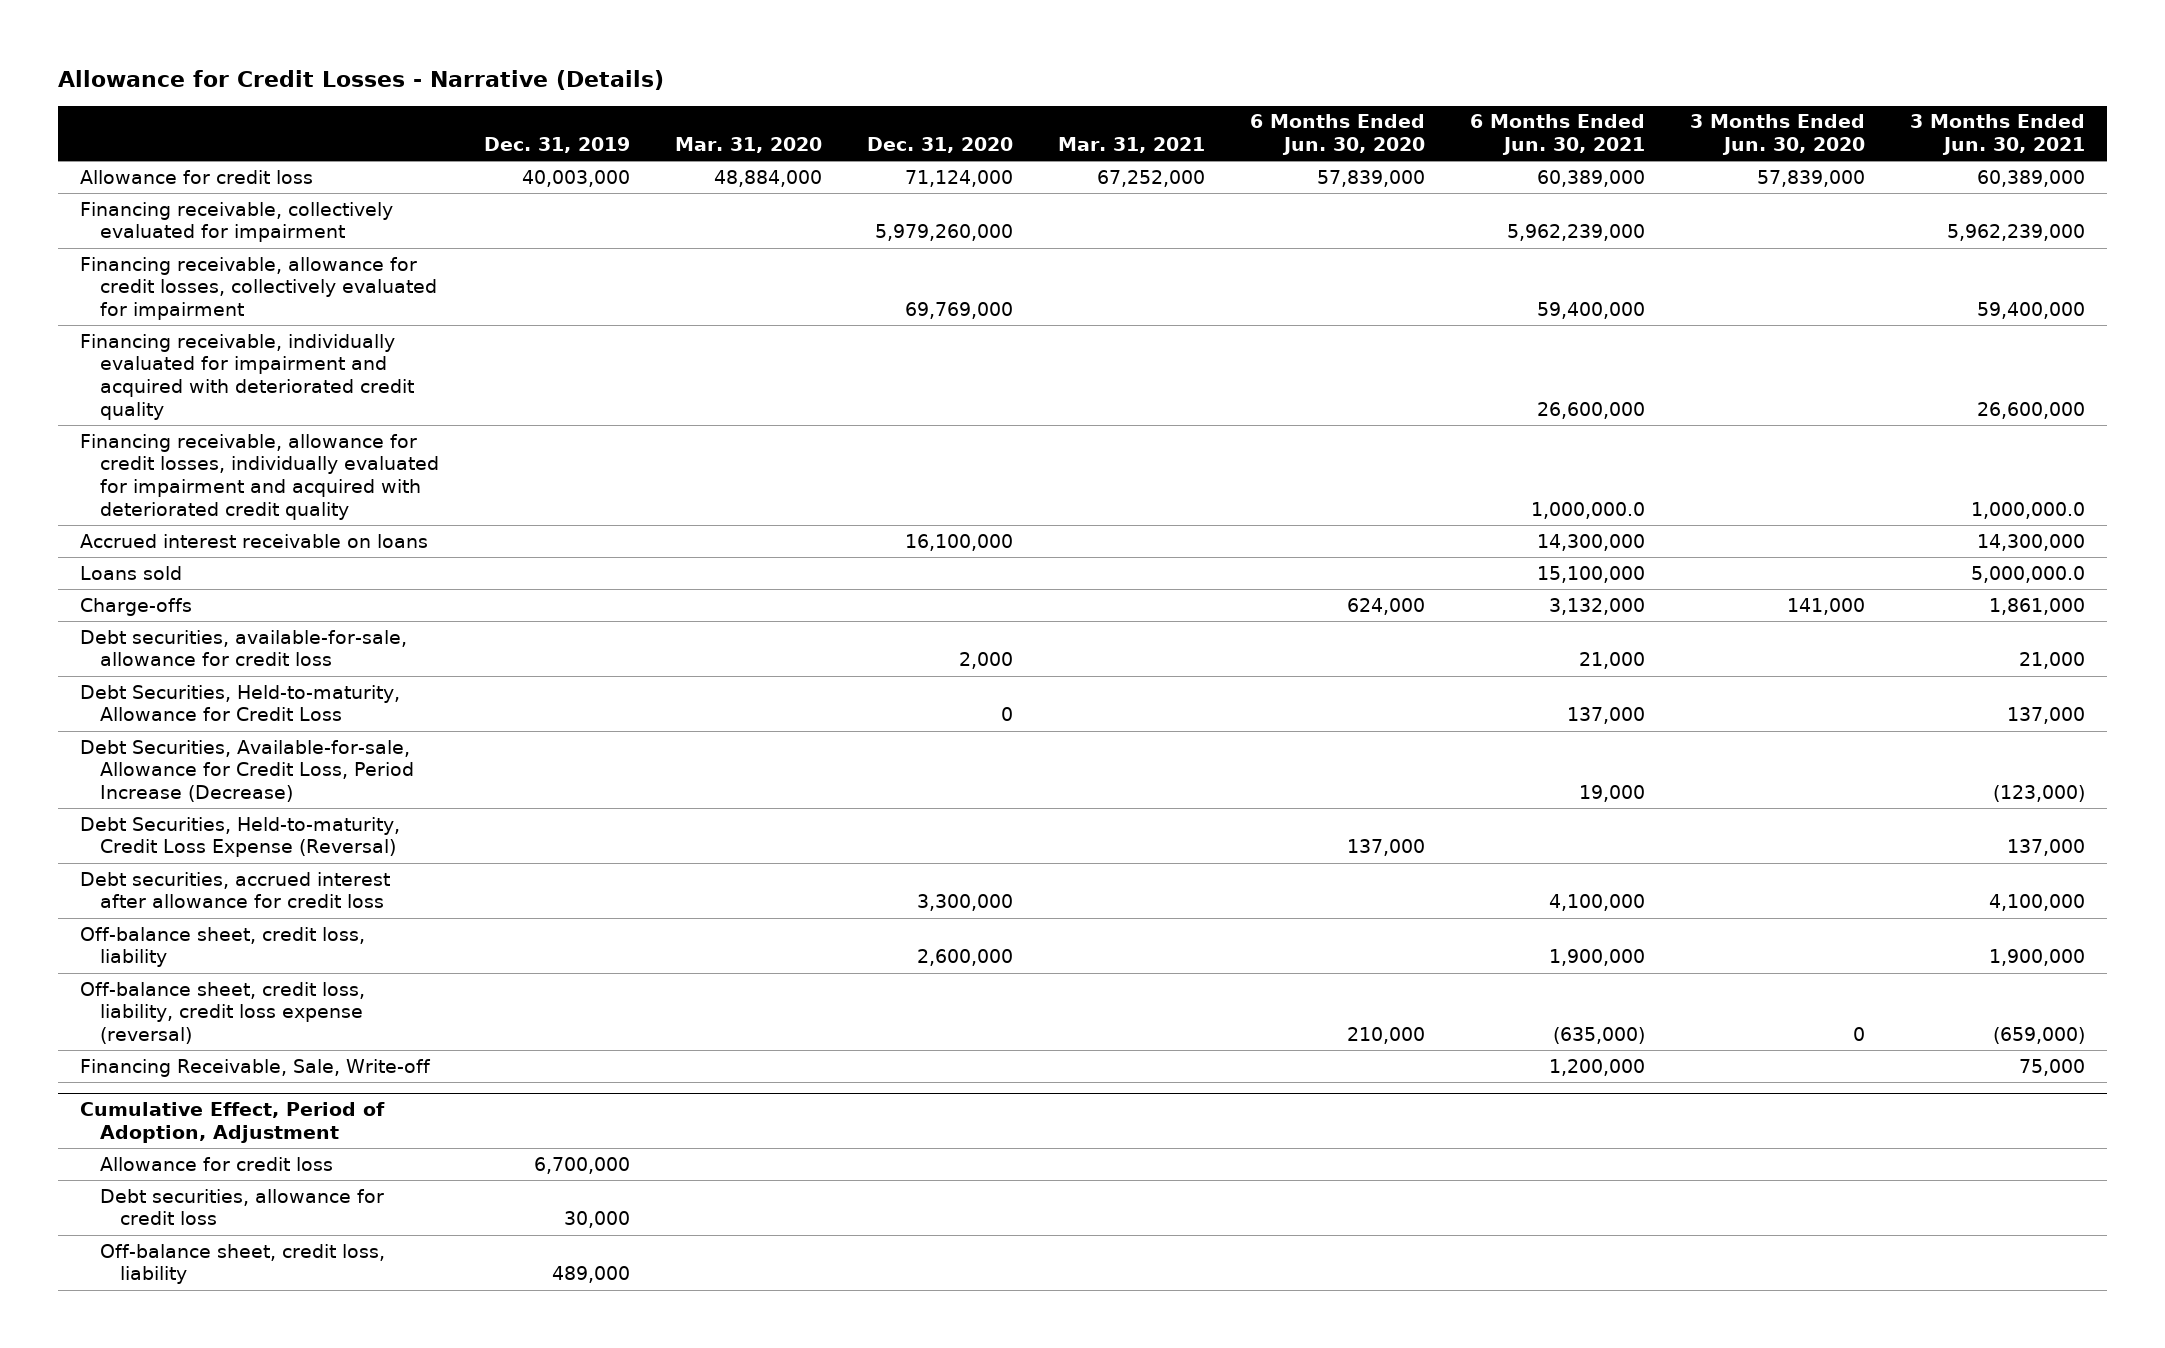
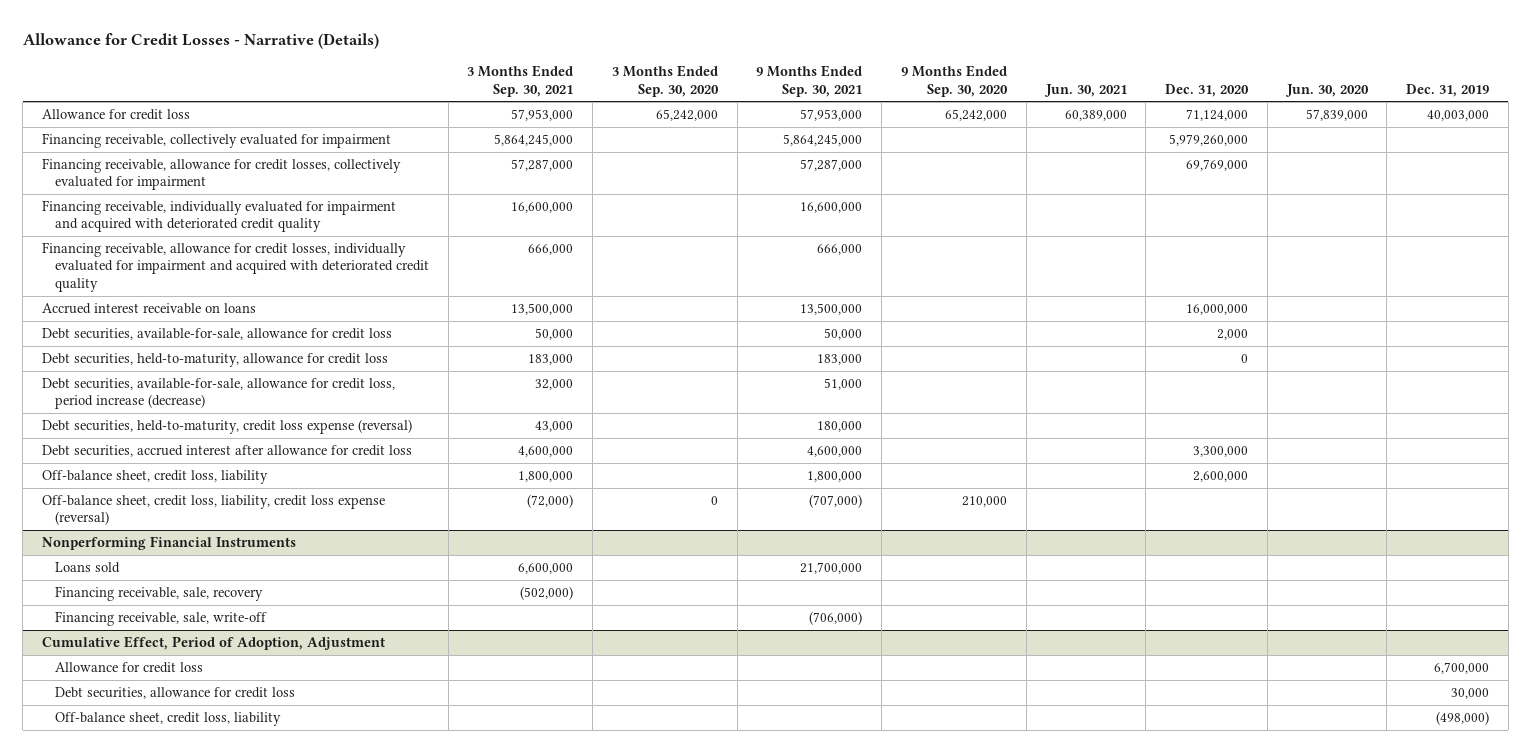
- | Dec. 31, 2019 | Mar. 31, 2020 | Dec. 31, 2020 | Mar. 31, 2021 | 6 Months Ended Jun. 30, 2020 | 6 Months Ended Jun. 30, 2021 | 3 Months Ended Jun. 30, 2020 | 3 Months Ended Jun. 30, 2021
+ | 3 Months Ended Sep. 30, 2021 | 3 Months Ended Sep. 30, 2020 | 9 Months Ended Sep. 30, 2021 | 9 Months Ended Sep. 30, 2020 | Jun. 30, 2021 | Dec. 31, 2020 | Jun. 30, 2020 | Dec. 31, 2019
- Accrued interest receivable on loans | | | 16,100,000 | | | 14,300,000 | | 14,300,000
- Loans sold | | | | | | 15,100,000 | | 5,000,000.0
- Charge-offs | | | | | 624,000 | 3,132,000 | 141,000 | 1,861,000
+ Accrued interest receivable on loans | 13,500,000 | | 13,500,000 | | | 16,000,000 | |
- Debt Securities, Held-to-maturity, Allowance for Credit Loss | | | 0 | | | 137,000 | | 137,000
- Debt Securities, Available-for-sale, Allowance for Credit Loss, Period Increase (Decrease) | | | | | | 19,000 | | (123,000)
- Debt Securities, Held-to-maturity, Credit Loss Expense (Reversal) | | | | | 137,000 | | | 137,000
+ Debt securities, held-to-maturity, allowance for credit loss | 183,000 | | 183,000 | | | 0 | |
+ Debt securities, available-for-sale, allowance for credit loss, period increase (decrease) | 32,000 | | 51,000 | | | | |
+ Debt securities, held-to-maturity, credit loss expense (reversal) | 43,000 | | 180,000 | | | | |
- Financing Receivable, Sale, Write-off | | | | | | 1,200,000 | | 75,000
+ Nonperforming Financial Instruments
+ Loans sold | 6,600,000 | | 21,700,000 | | | | |
+ Financing receivable, sale, recovery | (502,000) | | | | | | |
+ Financing receivable, sale, write-off | | | (706,000) | | | | |
@ Cumulative Effect, Period of Adoption, Adjustment
- Off-balance sheet, credit loss, liability | 489,000 | | | | | | |
+ Off-balance sheet, credit loss, liability | | | | | | | | (498,000)

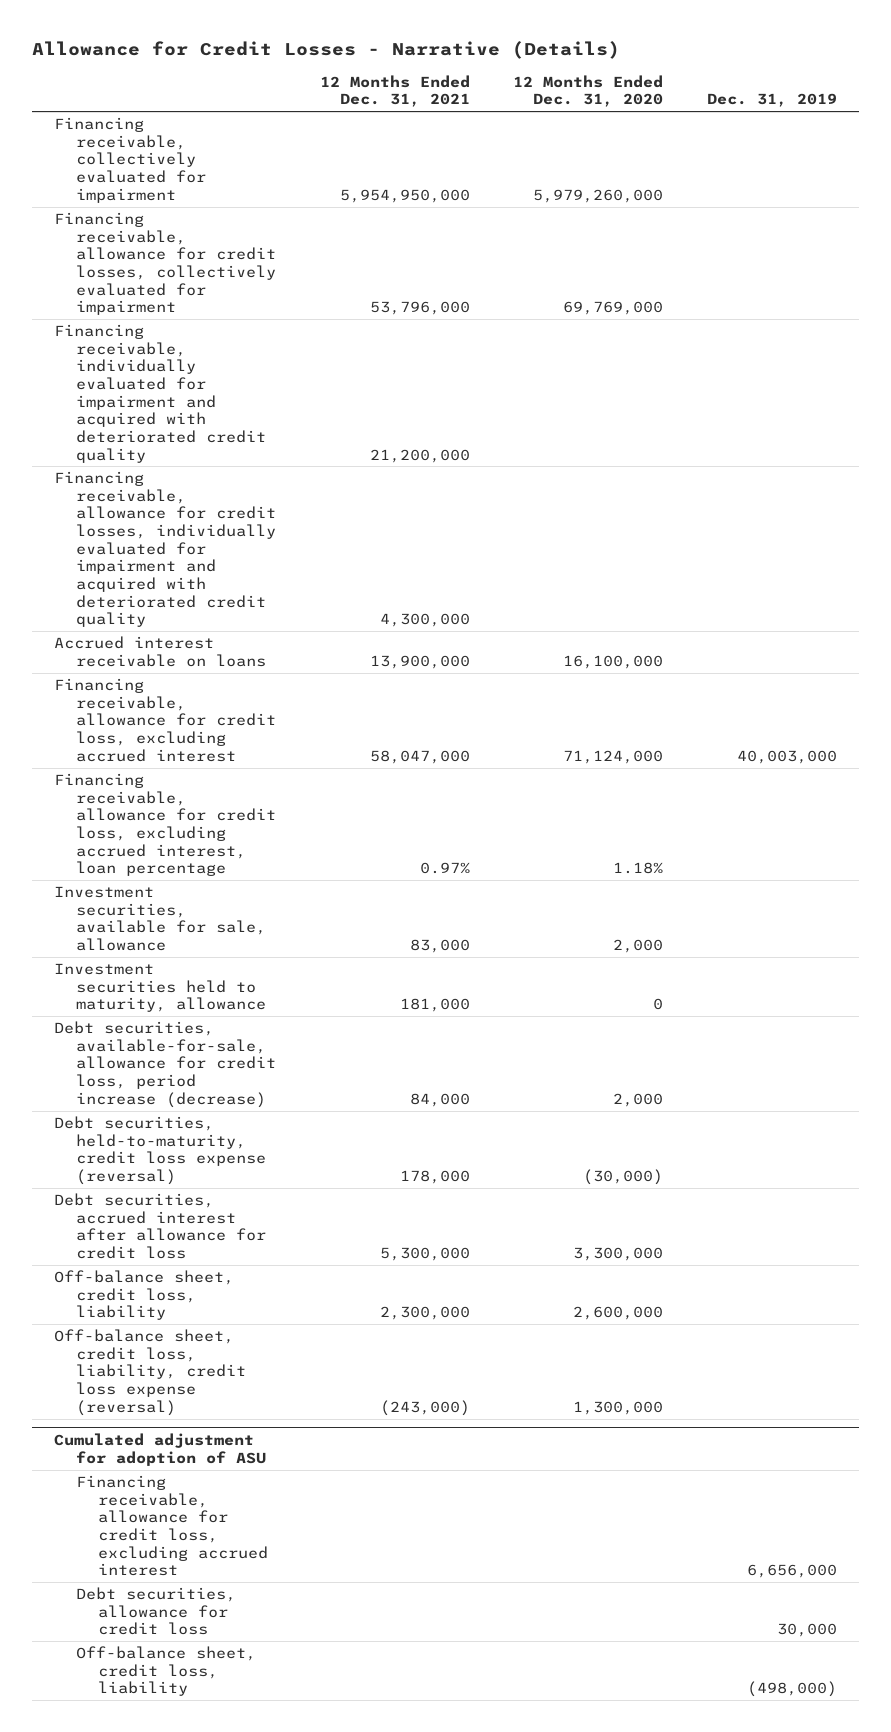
- | 3 Months Ended Sep. 30, 2021 | 3 Months Ended Sep. 30, 2020 | 9 Months Ended Sep. 30, 2021 | 9 Months Ended Sep. 30, 2020 | Jun. 30, 2021 | Dec. 31, 2020 | Jun. 30, 2020 | Dec. 31, 2019
+ | 12 Months Ended Dec. 31, 2021 | 12 Months Ended Dec. 31, 2020 | Dec. 31, 2019
- Allowance for credit loss | 57,953,000 | 65,242,000 | 57,953,000 | 65,242,000 | 60,389,000 | 71,124,000 | 57,839,000 | 40,003,000
- Debt securities, available-for-sale, allowance for credit loss | 50,000 | | 50,000 | | | 2,000 | |
- Debt securities, held-to-maturity, allowance for credit loss | 183,000 | | 183,000 | | | 0 | |
+ Financing receivable, allowance for credit loss, excluding accrued interest | 58,047,000 | 71,124,000 | 40,003,000
+ Financing receivable, allowance for credit loss, excluding accrued interest, loan percentage | 0.97% | 1.18% |
+ Investment securities, available for sale, allowance | 83,000 | 2,000 |
+ Investment securities held to maturity, allowance | 181,000 | 0 |
- Nonperforming Financial Instruments
- Loans sold | 6,600,000 | | 21,700,000 | | | | |
- Financing receivable, sale, recovery | (502,000) | | | | | | |
- Financing receivable, sale, write-off | | | (706,000) | | | | |
- Cumulative Effect, Period of Adoption, Adjustment
- Allowance for credit loss | | | | | | | | 6,700,000
+ Cumulated adjustment for adoption of ASU
+ Financing receivable, allowance for credit loss, excluding accrued interest | | | 6,656,000

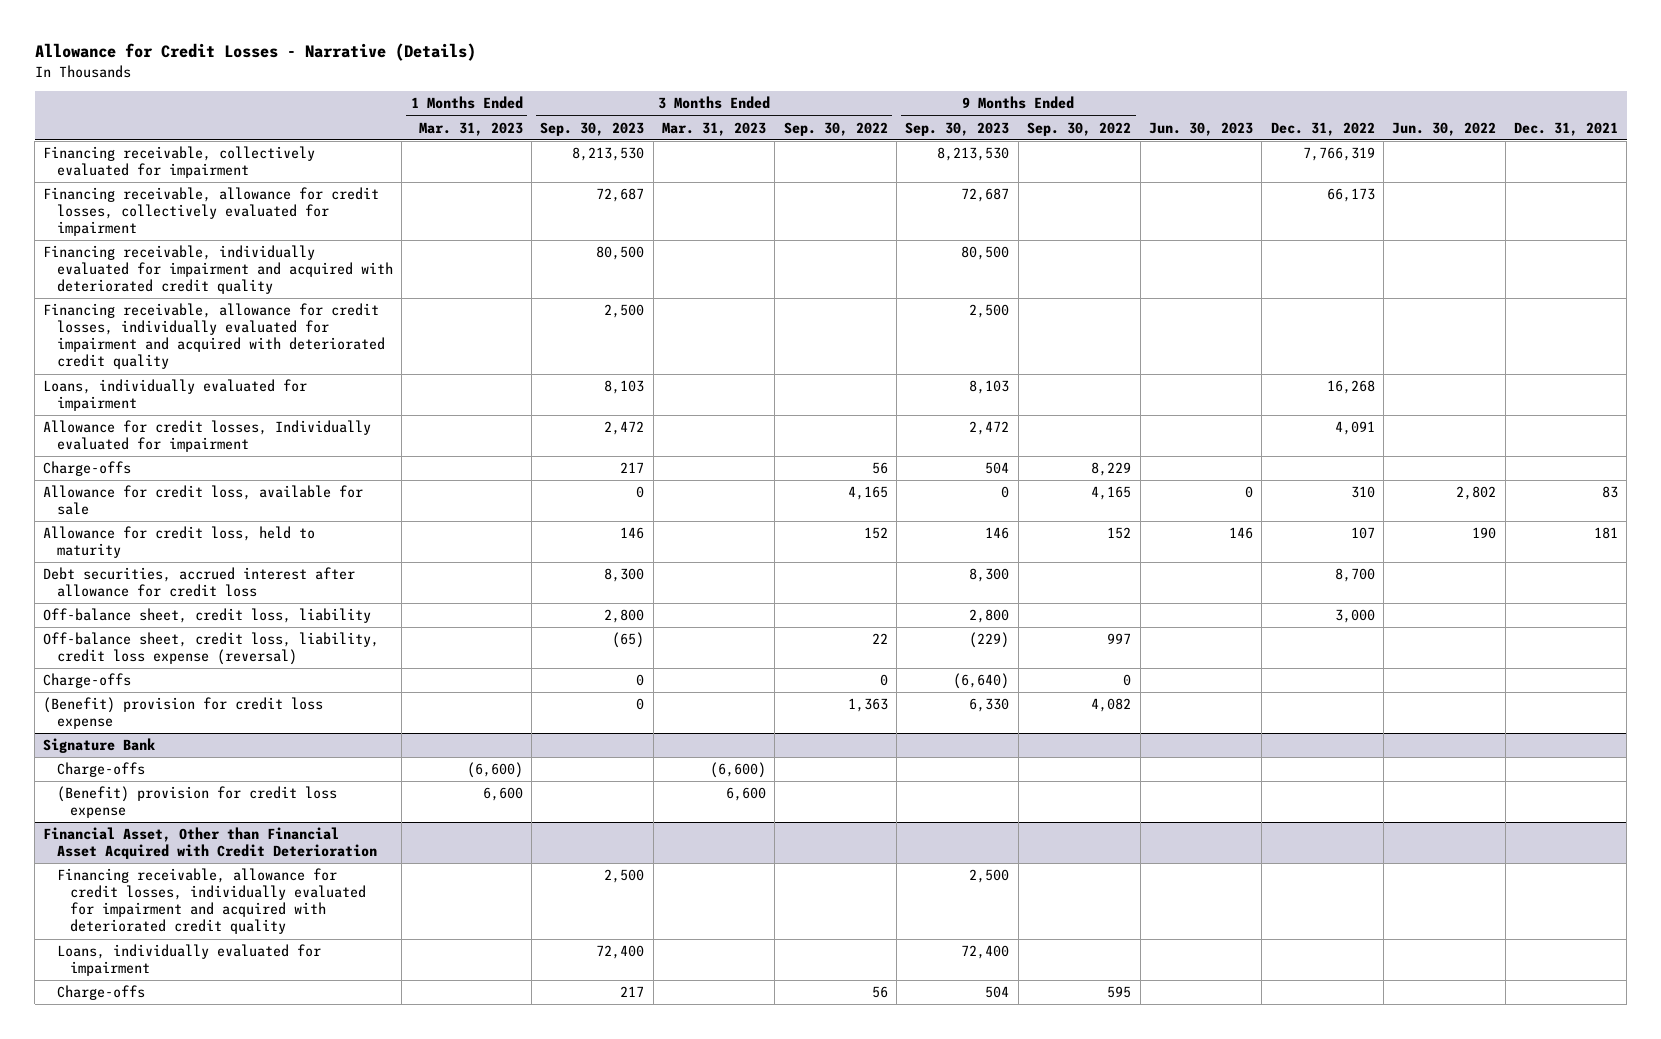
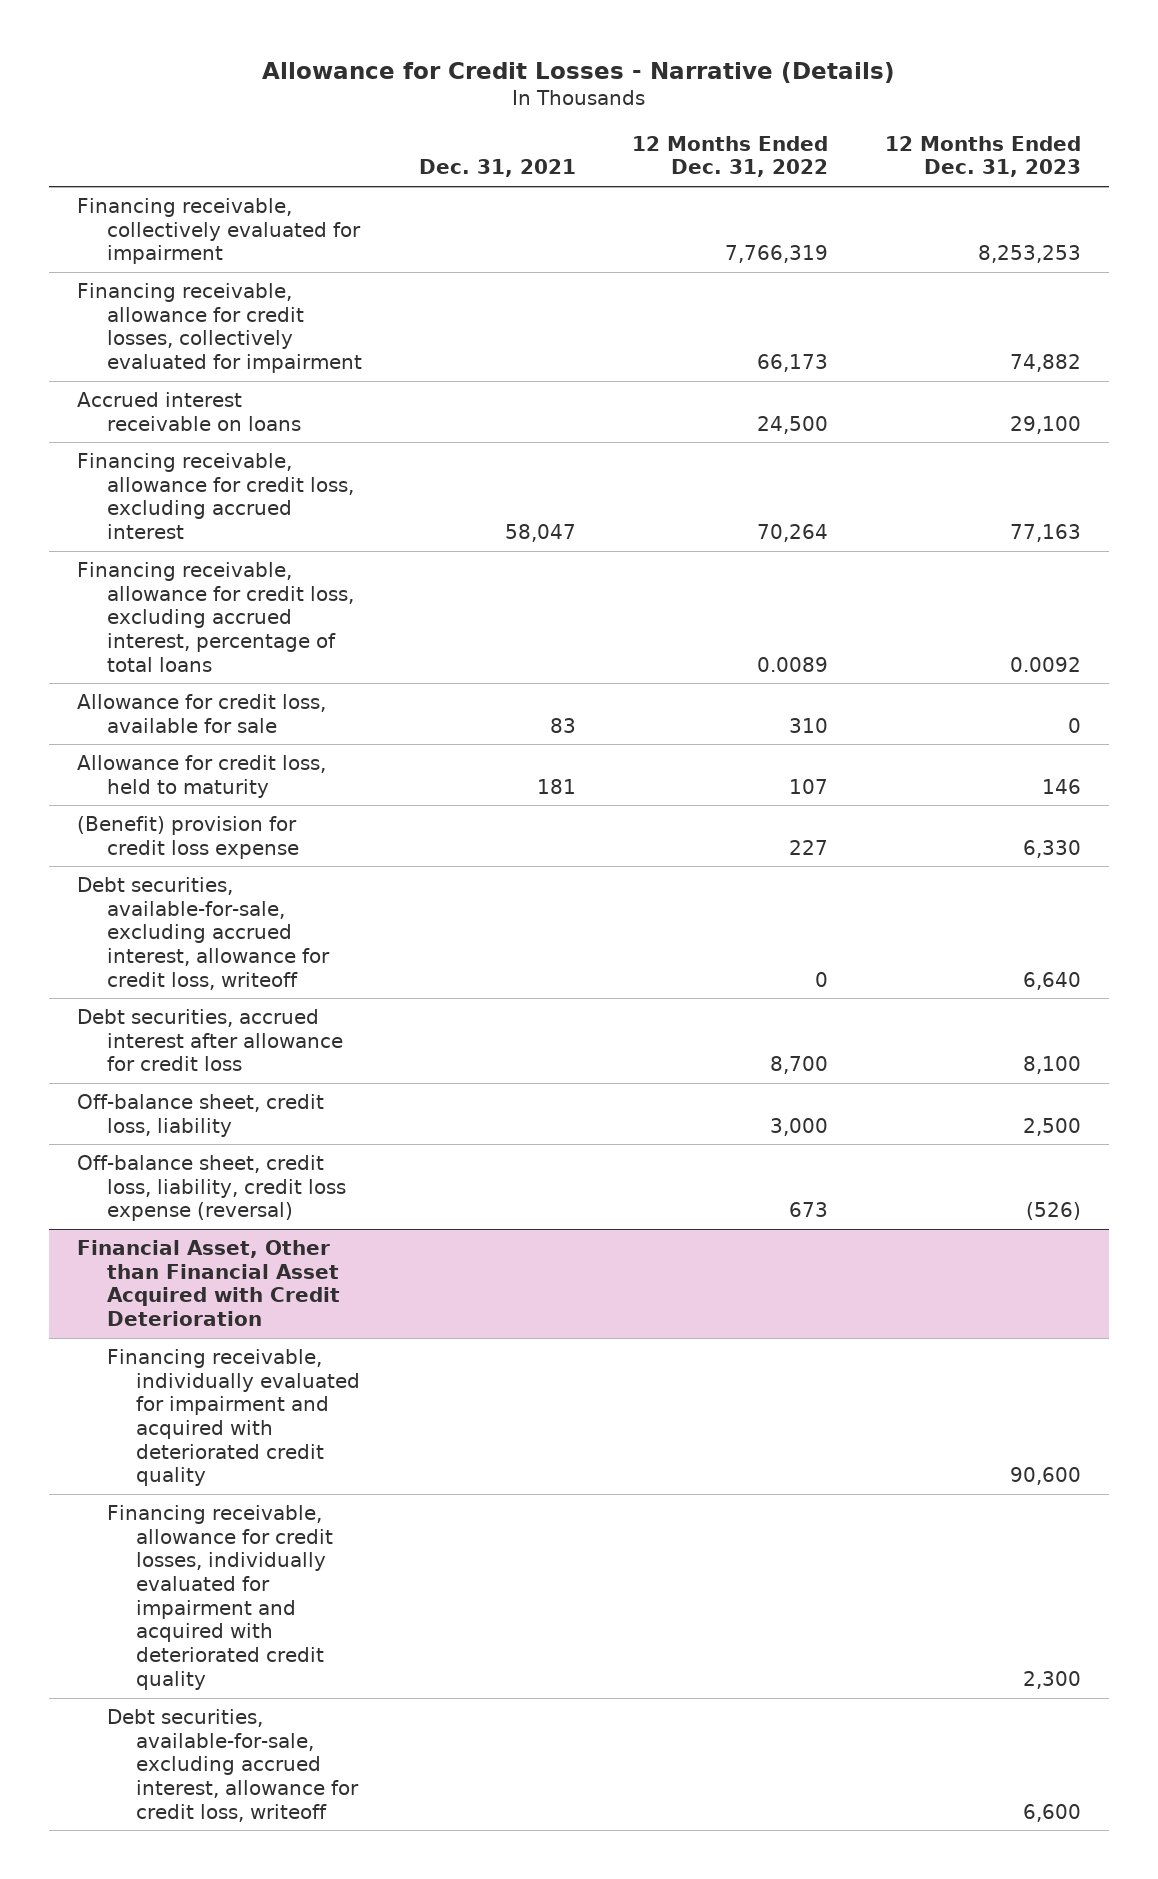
- | 1 Months Ended Mar. 31, 2023 | 3 Months Ended Sep. 30, 2023 | 3 Months Ended Mar. 31, 2023 | 3 Months Ended Sep. 30, 2022 | 9 Months Ended Sep. 30, 2023 | 9 Months Ended Sep. 30, 2022 | Jun. 30, 2023 | Dec. 31, 2022 | Jun. 30, 2022 | Dec. 31, 2021
+ | Dec. 31, 2021 | 12 Months Ended Dec. 31, 2022 | 12 Months Ended Dec. 31, 2023
- Financing receivable, individually evaluated for impairment and acquired with deteriorated credit quality | | 80,500 | | | 80,500 | | | | |
- Financing receivable, allowance for credit losses, individually evaluated for impairment and acquired with deteriorated credit quality | | 2,500 | | | 2,500 | | | | |
- Loans, individually evaluated for impairment | | 8,103 | | | 8,103 | | | 16,268 | |
- Allowance for credit losses, Individually evaluated for impairment | | 2,472 | | | 2,472 | | | 4,091 | |
- Charge-offs | | 217 | | 56 | 504 | 8,229 | | | |
+ Accrued interest receivable on loans | | 24,500 | 29,100
+ Financing receivable, allowance for credit loss, excluding accrued interest | 58,047 | 70,264 | 77,163
+ Financing receivable, allowance for credit loss, excluding accrued interest, percentage of total loans | | 0.0089 | 0.0092
moved up: (Benefit) provision for credit loss expense | | 227 | 6,330
+ Debt securities, available-for-sale, excluding accrued interest, allowance for credit loss, writeoff | | 0 | 6,640
- Charge-offs | | 0 | | 0 | (6,640) | 0 | | | |
- Signature Bank
- Charge-offs | (6,600) | | (6,600) | | | | | | |
- (Benefit) provision for credit loss expense | 6,600 | | 6,600 | | | | | | |
@ Financial Asset, Other than Financial Asset Acquired with Credit Deterioration
+ Financing receivable, individually evaluated for impairment and acquired with deteriorated credit quality | | | 90,600
- Loans, individually evaluated for impairment | | 72,400 | | | 72,400 | | | | |
- Charge-offs | | 217 | | 56 | 504 | 595 | | | |
+ Debt securities, available-for-sale, excluding accrued interest, allowance for credit loss, writeoff | | | 6,600

